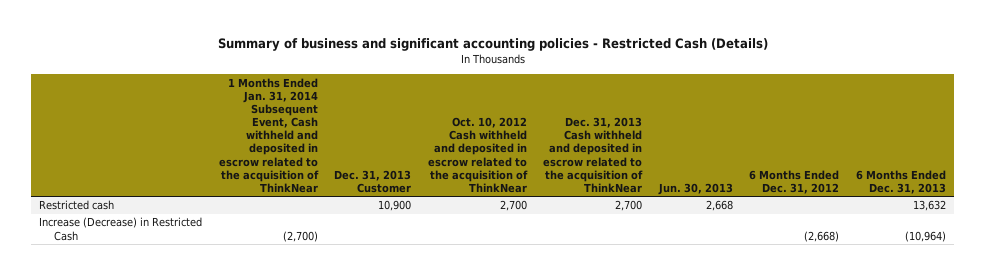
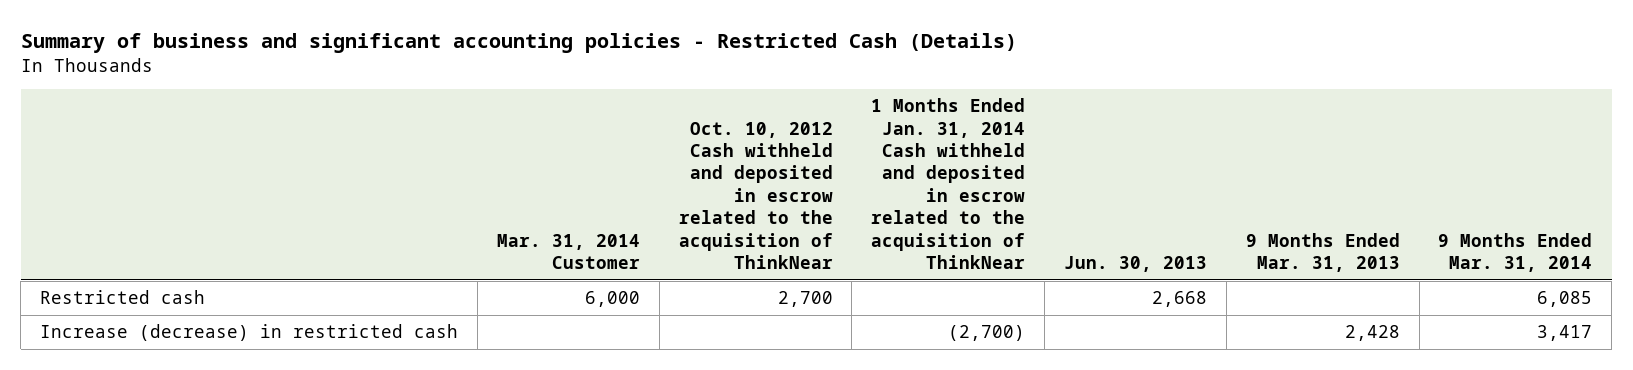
- | 1 Months Ended Jan. 31, 2014 Subsequent Event, Cash withheld and deposited in escrow related to the acquisition of ThinkNear | Dec. 31, 2013 Customer | Oct. 10, 2012 Cash withheld and deposited in escrow related to the acquisition of ThinkNear | Dec. 31, 2013 Cash withheld and deposited in escrow related to the acquisition of ThinkNear | Jun. 30, 2013 | 6 Months Ended Dec. 31, 2012 | 6 Months Ended Dec. 31, 2013
+ | Mar. 31, 2014 Customer | Oct. 10, 2012 Cash withheld and deposited in escrow related to the acquisition of ThinkNear | 1 Months Ended Jan. 31, 2014 Cash withheld and deposited in escrow related to the acquisition of ThinkNear | Jun. 30, 2013 | 9 Months Ended Mar. 31, 2013 | 9 Months Ended Mar. 31, 2014
- Increase (Decrease) in Restricted Cash | (2,700) | | | | | (2,668) | (10,964)
+ Increase (decrease) in restricted cash | | | (2,700) | | 2,428 | 3,417

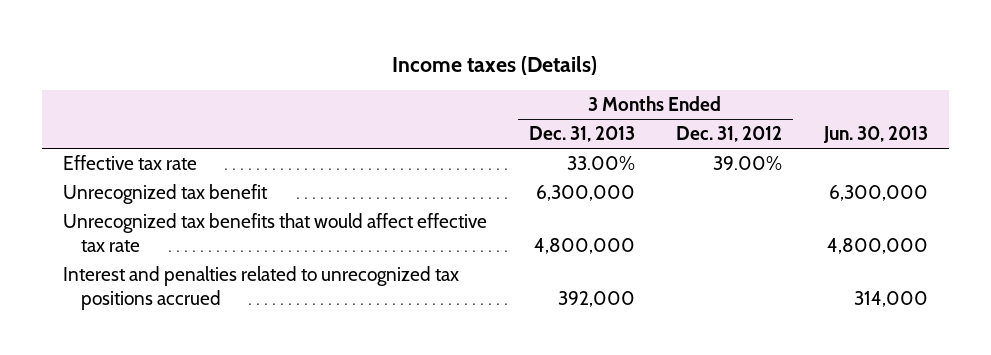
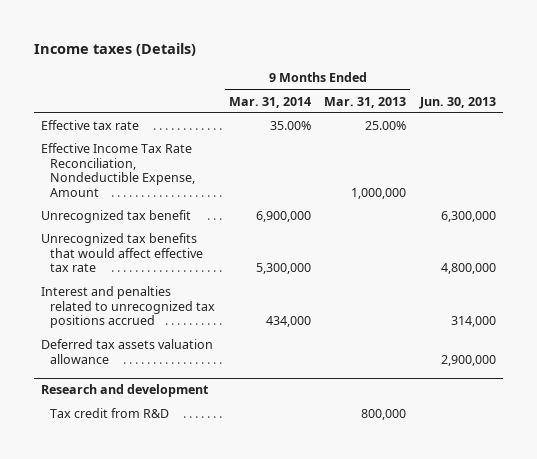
- | 3 Months Ended Dec. 31, 2013 | 3 Months Ended Dec. 31, 2012 | Jun. 30, 2013
+ | 9 Months Ended Mar. 31, 2014 | 9 Months Ended Mar. 31, 2013 | Jun. 30, 2013
+ Effective Income Tax Rate Reconciliation, Nondeductible Expense, Amount | | 1,000,000 |
+ Deferred tax assets valuation allowance | | | 2,900,000
+ Research and development
+ Tax credit from R&D | | 800,000 |

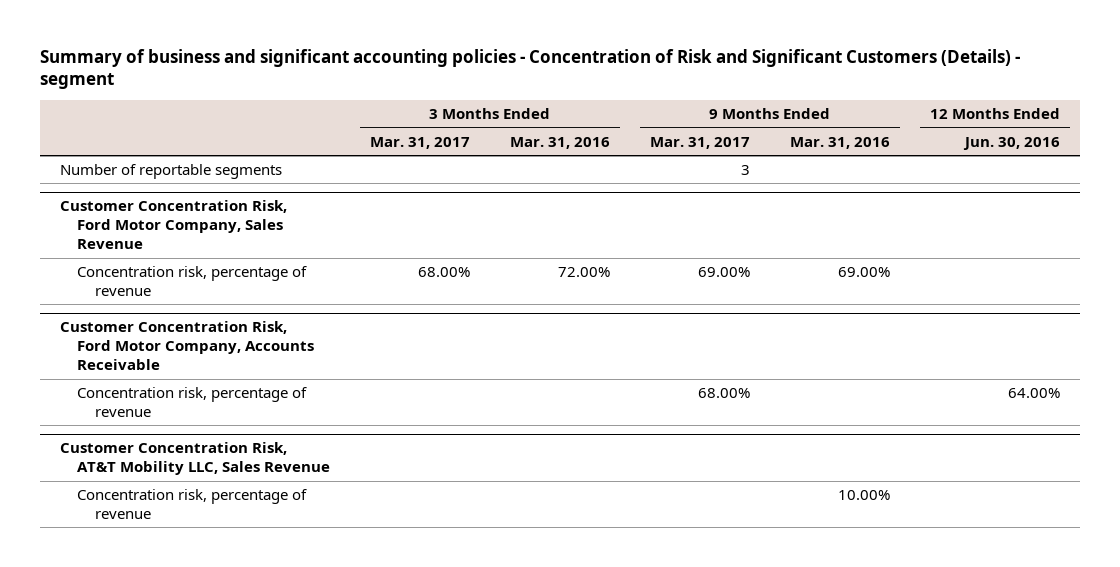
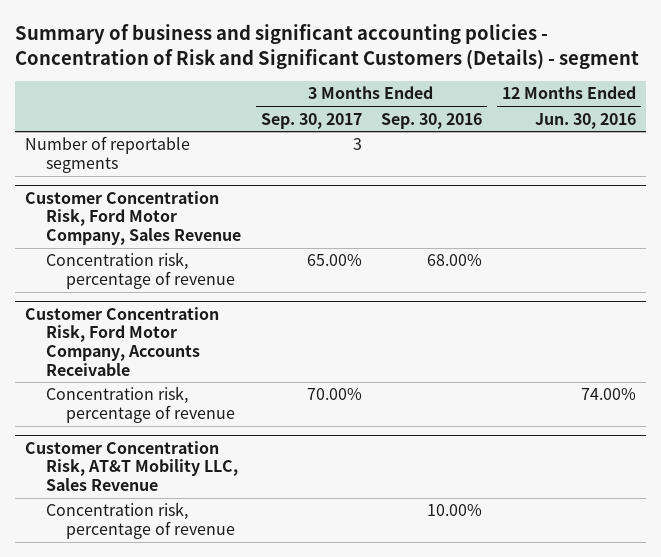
- | 3 Months Ended Mar. 31, 2017 | 3 Months Ended Mar. 31, 2016 | 9 Months Ended Mar. 31, 2017 | 9 Months Ended Mar. 31, 2016 | 12 Months Ended Jun. 30, 2016
+ | 3 Months Ended Sep. 30, 2017 | 3 Months Ended Sep. 30, 2016 | 12 Months Ended Jun. 30, 2016
@ Customer Concentration Risk, Ford Motor Company, Accounts Receivable
- Concentration risk, percentage of revenue | | | 68.00% | | 64.00%
+ Concentration risk, percentage of revenue | 70.00% | | 74.00%

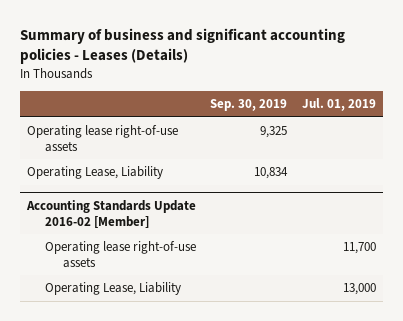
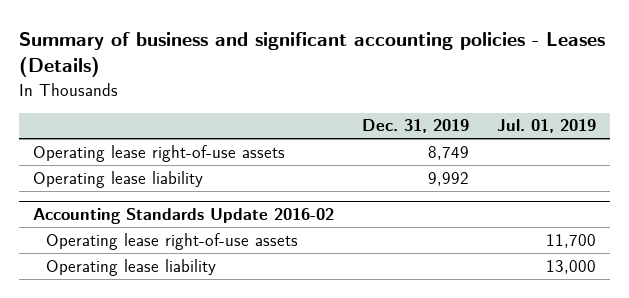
- | Sep. 30, 2019 | Jul. 01, 2019
+ | Dec. 31, 2019 | Jul. 01, 2019
- Operating Lease, Liability | 10,834 |
- Accounting Standards Update 2016-02 [Member]
+ Operating lease liability | 9,992 |
+ Accounting Standards Update 2016-02
- Operating Lease, Liability | | 13,000
+ Operating lease liability | | 13,000

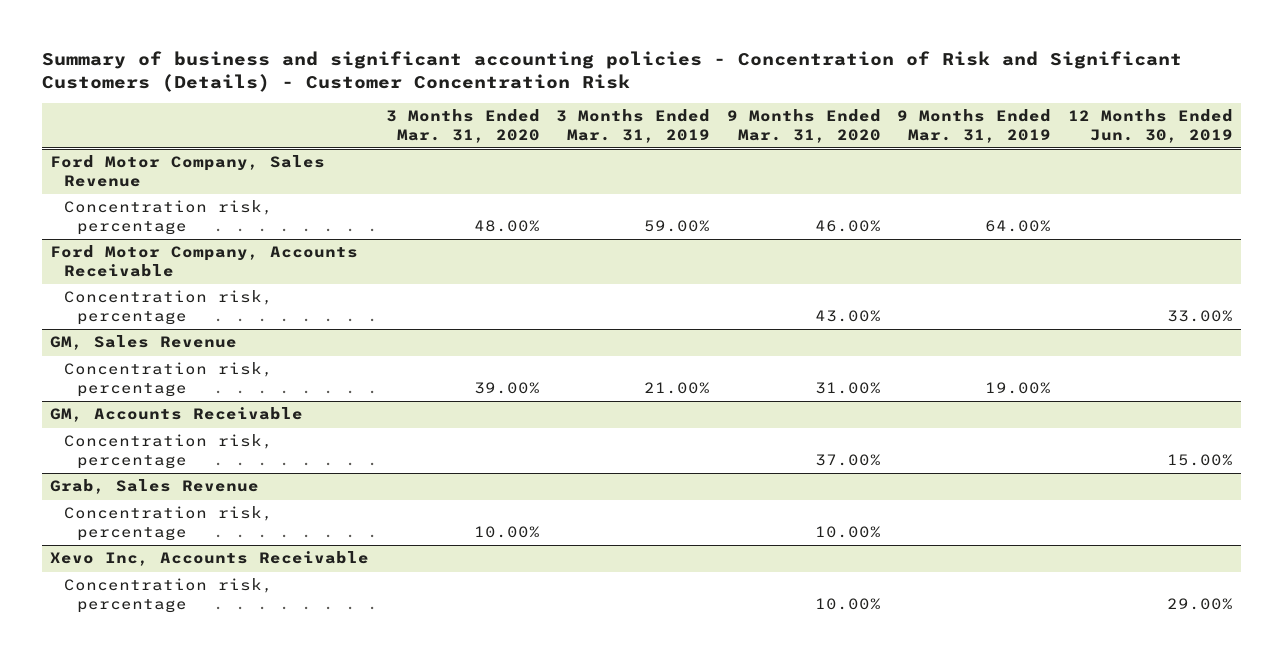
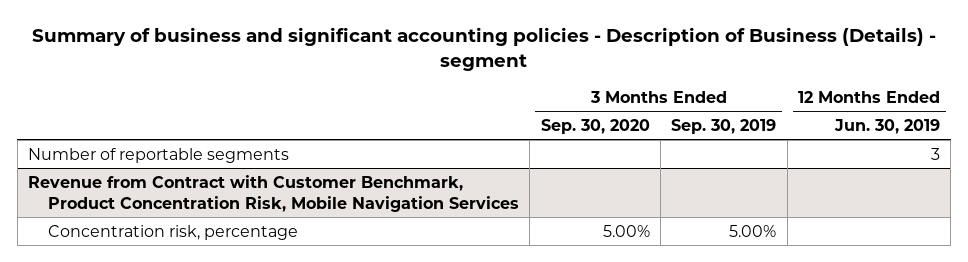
- Summary of business and significant accounting policies - Concentration of Risk and Significant Customers (Details) - Customer Concentration Risk
+ Summary of business and significant accounting policies - Description of Business (Details) - segment
- | 3 Months Ended Mar. 31, 2020 | 3 Months Ended Mar. 31, 2019 | 9 Months Ended Mar. 31, 2020 | 9 Months Ended Mar. 31, 2019 | 12 Months Ended Jun. 30, 2019
+ | 3 Months Ended Sep. 30, 2020 | 3 Months Ended Sep. 30, 2019 | 12 Months Ended Jun. 30, 2019
- Ford Motor Company, Sales Revenue
- Concentration risk, percentage | 48.00% | 59.00% | 46.00% | 64.00% |
- Ford Motor Company, Accounts Receivable
- Concentration risk, percentage | | | 43.00% | | 33.00%
- GM, Sales Revenue
- Concentration risk, percentage | 39.00% | 21.00% | 31.00% | 19.00% |
- GM, Accounts Receivable
- Concentration risk, percentage | | | 37.00% | | 15.00%
- Grab, Sales Revenue
- Concentration risk, percentage | 10.00% | | 10.00% | |
- Xevo Inc, Accounts Receivable
- Concentration risk, percentage | | | 10.00% | | 29.00%
+ Number of reportable segments | | | 3
+ Revenue from Contract with Customer Benchmark, Product Concentration Risk, Mobile Navigation Services
+ Concentration risk, percentage | 5.00% | 5.00% |

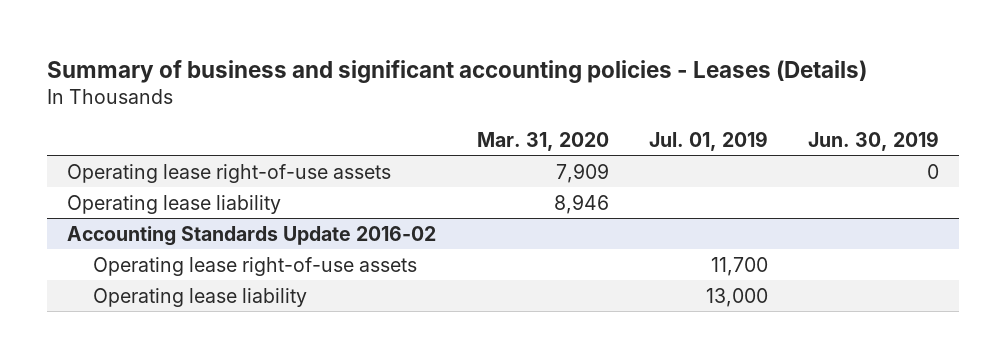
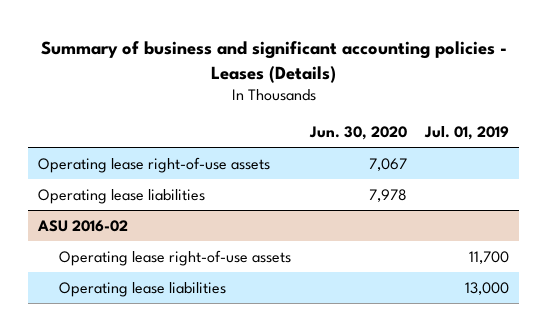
- | Mar. 31, 2020 | Jul. 01, 2019 | Jun. 30, 2019
+ | Jun. 30, 2020 | Jul. 01, 2019
- Operating lease liability | 8,946 | |
- Accounting Standards Update 2016-02
+ Operating lease liabilities | 7,978 |
+ ASU 2016-02
- Operating lease liability | | 13,000 |
+ Operating lease liabilities | | 13,000

